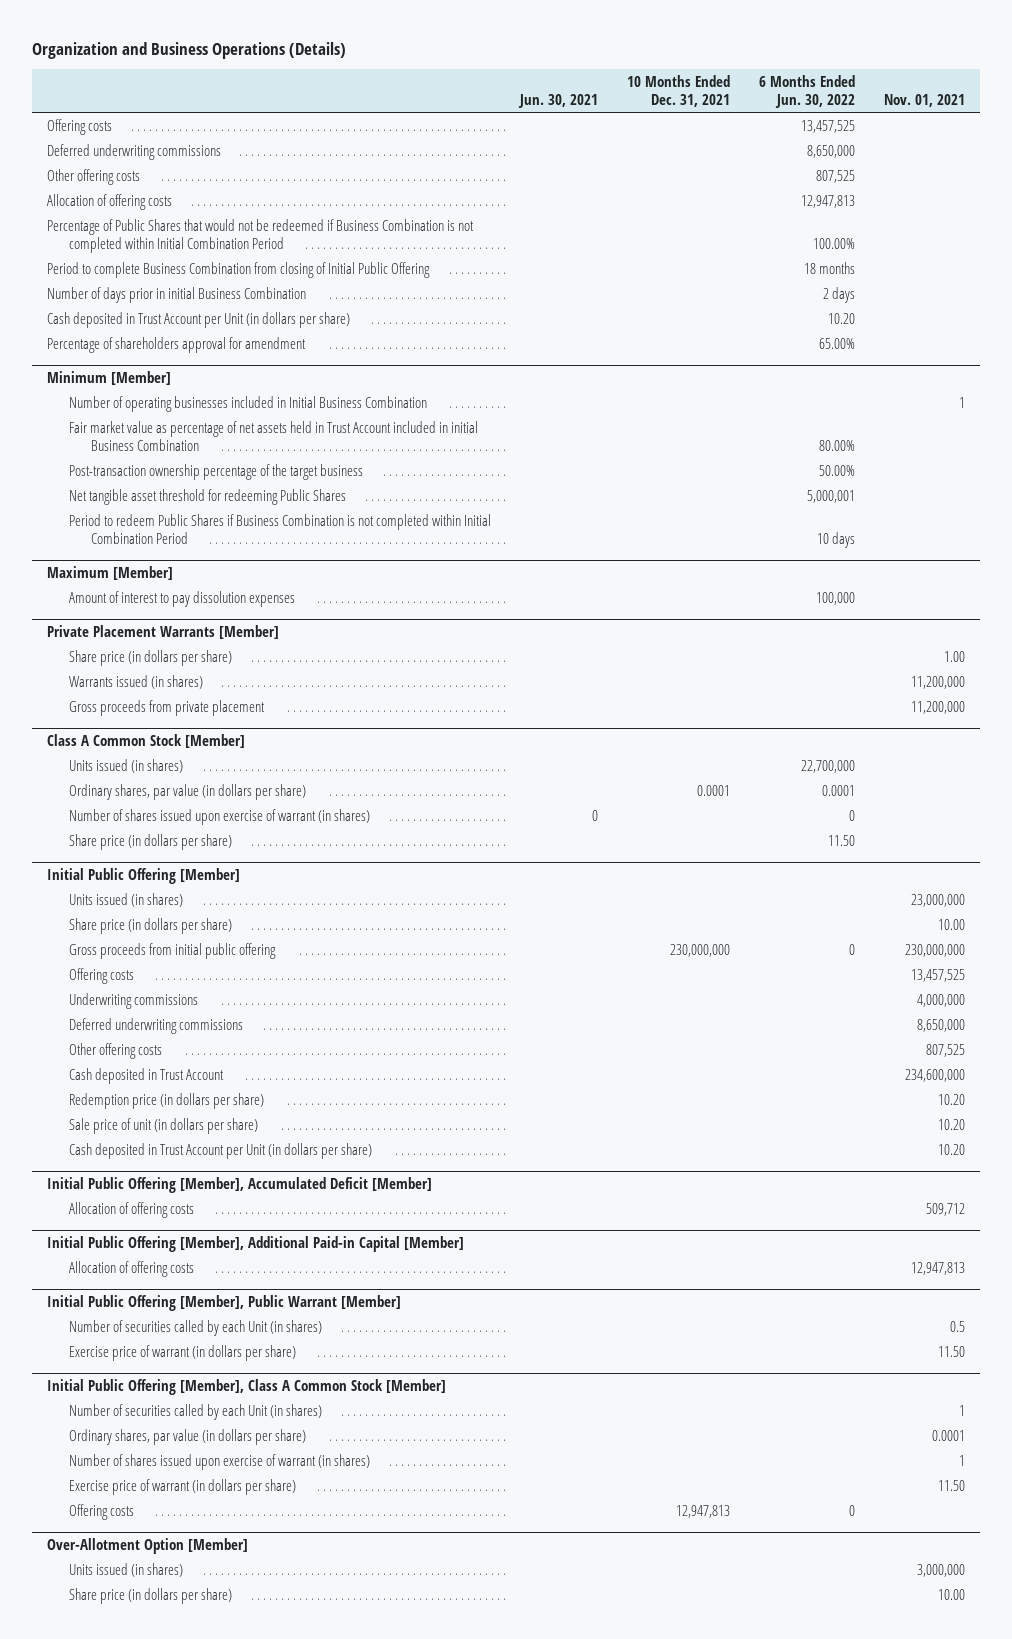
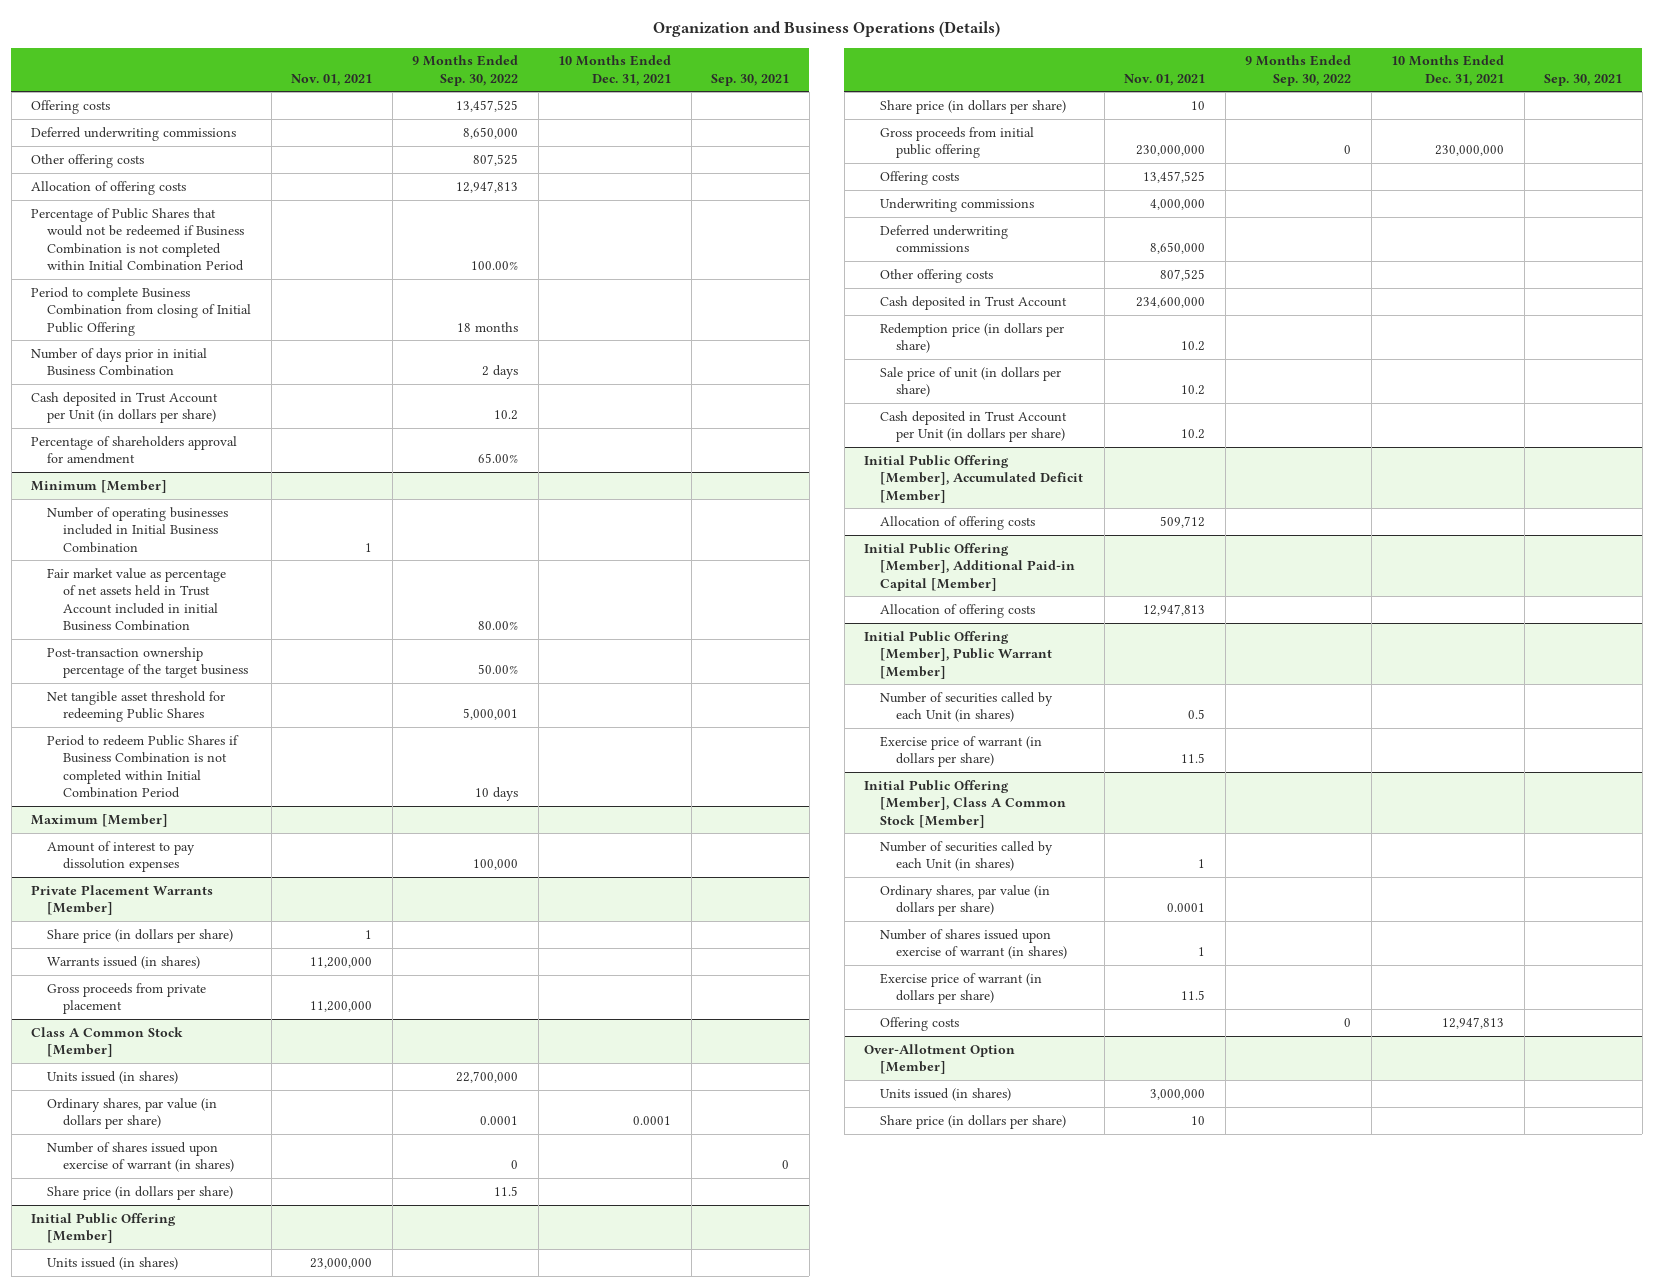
- | Jun. 30, 2021 | 10 Months Ended Dec. 31, 2021 | 6 Months Ended Jun. 30, 2022 | Nov. 01, 2021
+ | Nov. 01, 2021 | 9 Months Ended Sep. 30, 2022 | 10 Months Ended Dec. 31, 2021 | Sep. 30, 2021
@ Private Placement Warrants [Member]
- Share price (in dollars per share) | | | | 1.00
+ Share price (in dollars per share) | 1 | | |
@ Initial Public Offering [Member]
- Share price (in dollars per share) | | | | 10.00
+ Share price (in dollars per share) | 10 | | |
- Redemption price (in dollars per share) | | | | 10.20
- Sale price of unit (in dollars per share) | | | | 10.20
- Cash deposited in Trust Account per Unit (in dollars per share) | | | | 10.20
+ Redemption price (in dollars per share) | 10.2 | | |
+ Sale price of unit (in dollars per share) | 10.2 | | |
+ Cash deposited in Trust Account per Unit (in dollars per share) | 10.2 | | |
@ Initial Public Offering [Member], Public Warrant [Member]
- Exercise price of warrant (in dollars per share) | | | | 11.50
+ Exercise price of warrant (in dollars per share) | 11.5 | | |
@ Initial Public Offering [Member], Class A Common Stock [Member]
- Exercise price of warrant (in dollars per share) | | | | 11.50
+ Exercise price of warrant (in dollars per share) | 11.5 | | |
@ Over-Allotment Option [Member]
- Share price (in dollars per share) | | | | 10.00
+ Share price (in dollars per share) | 10 | | |

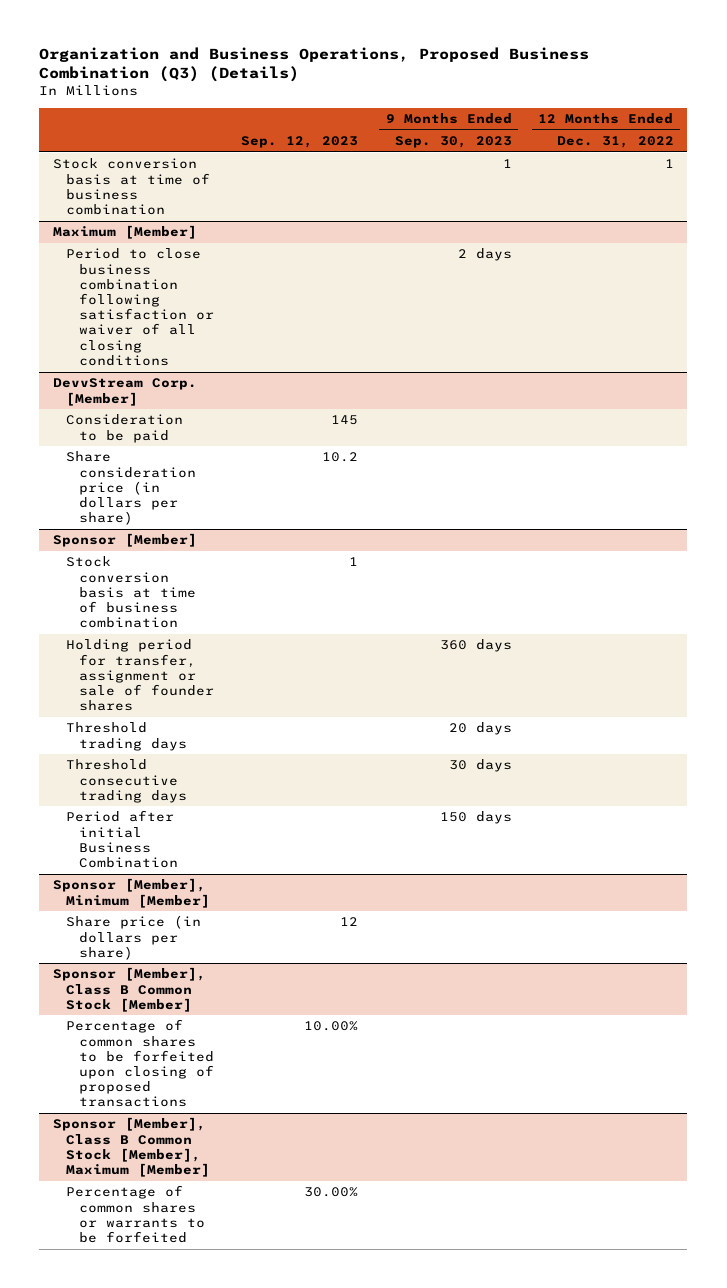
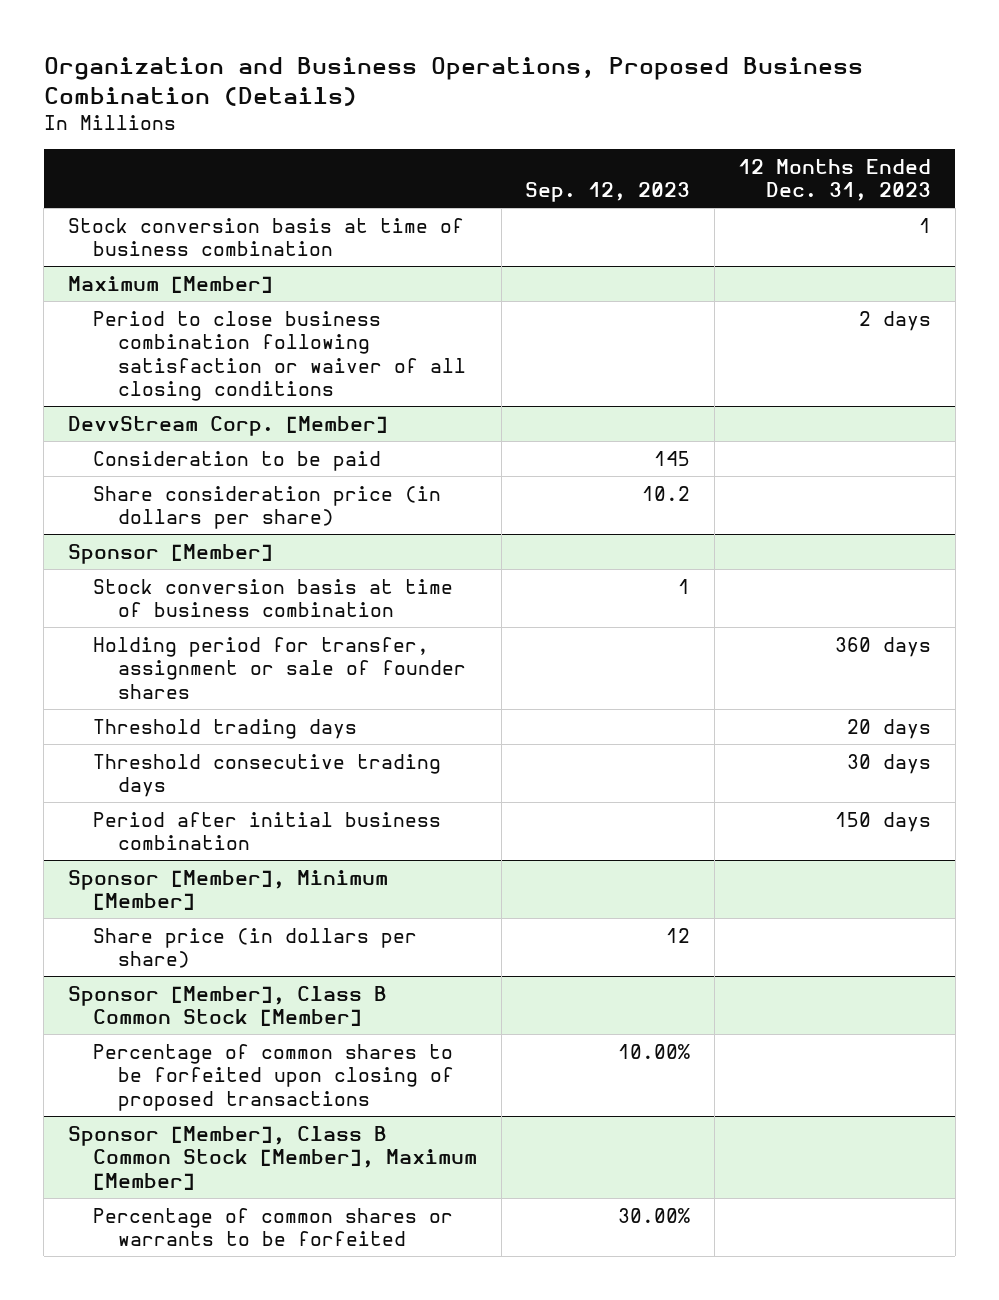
- Organization and Business Operations, Proposed Business Combination (Q3) (Details)
+ Organization and Business Operations, Proposed Business Combination (Details)
- | Sep. 12, 2023 | 9 Months Ended Sep. 30, 2023 | 12 Months Ended Dec. 31, 2022
+ | Sep. 12, 2023 | 12 Months Ended Dec. 31, 2023
@ Sponsor [Member]
- Period after initial Business Combination | | 150 days |
+ Period after initial business combination | | 150 days

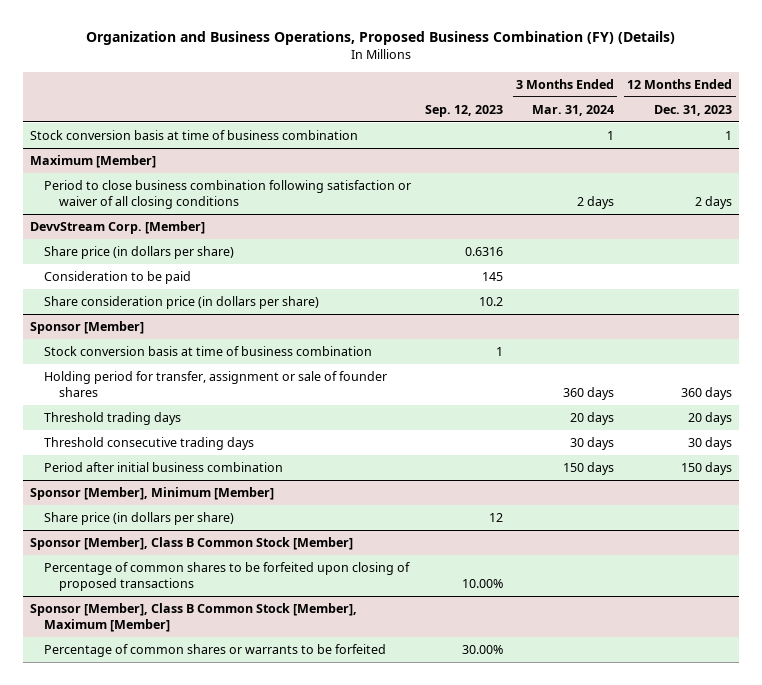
- Organization and Business Operations, Proposed Business Combination (Details)
+ Organization and Business Operations, Proposed Business Combination (FY) (Details)
- | Sep. 12, 2023 | 12 Months Ended Dec. 31, 2023
+ | Sep. 12, 2023 | 3 Months Ended Mar. 31, 2024 | 12 Months Ended Dec. 31, 2023
@ DevvStream Corp. [Member]
+ Share price (in dollars per share) | 0.6316 | |

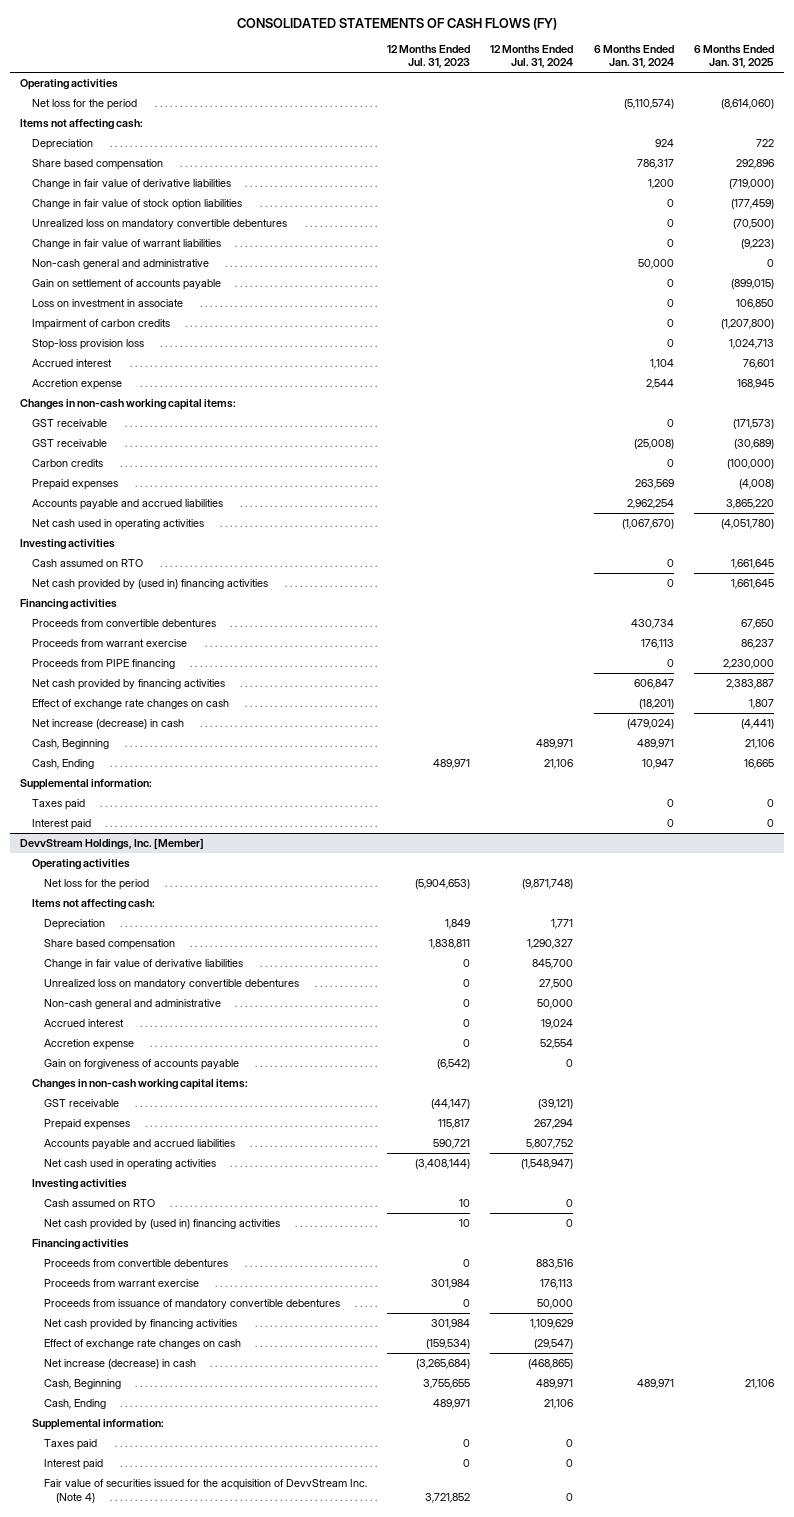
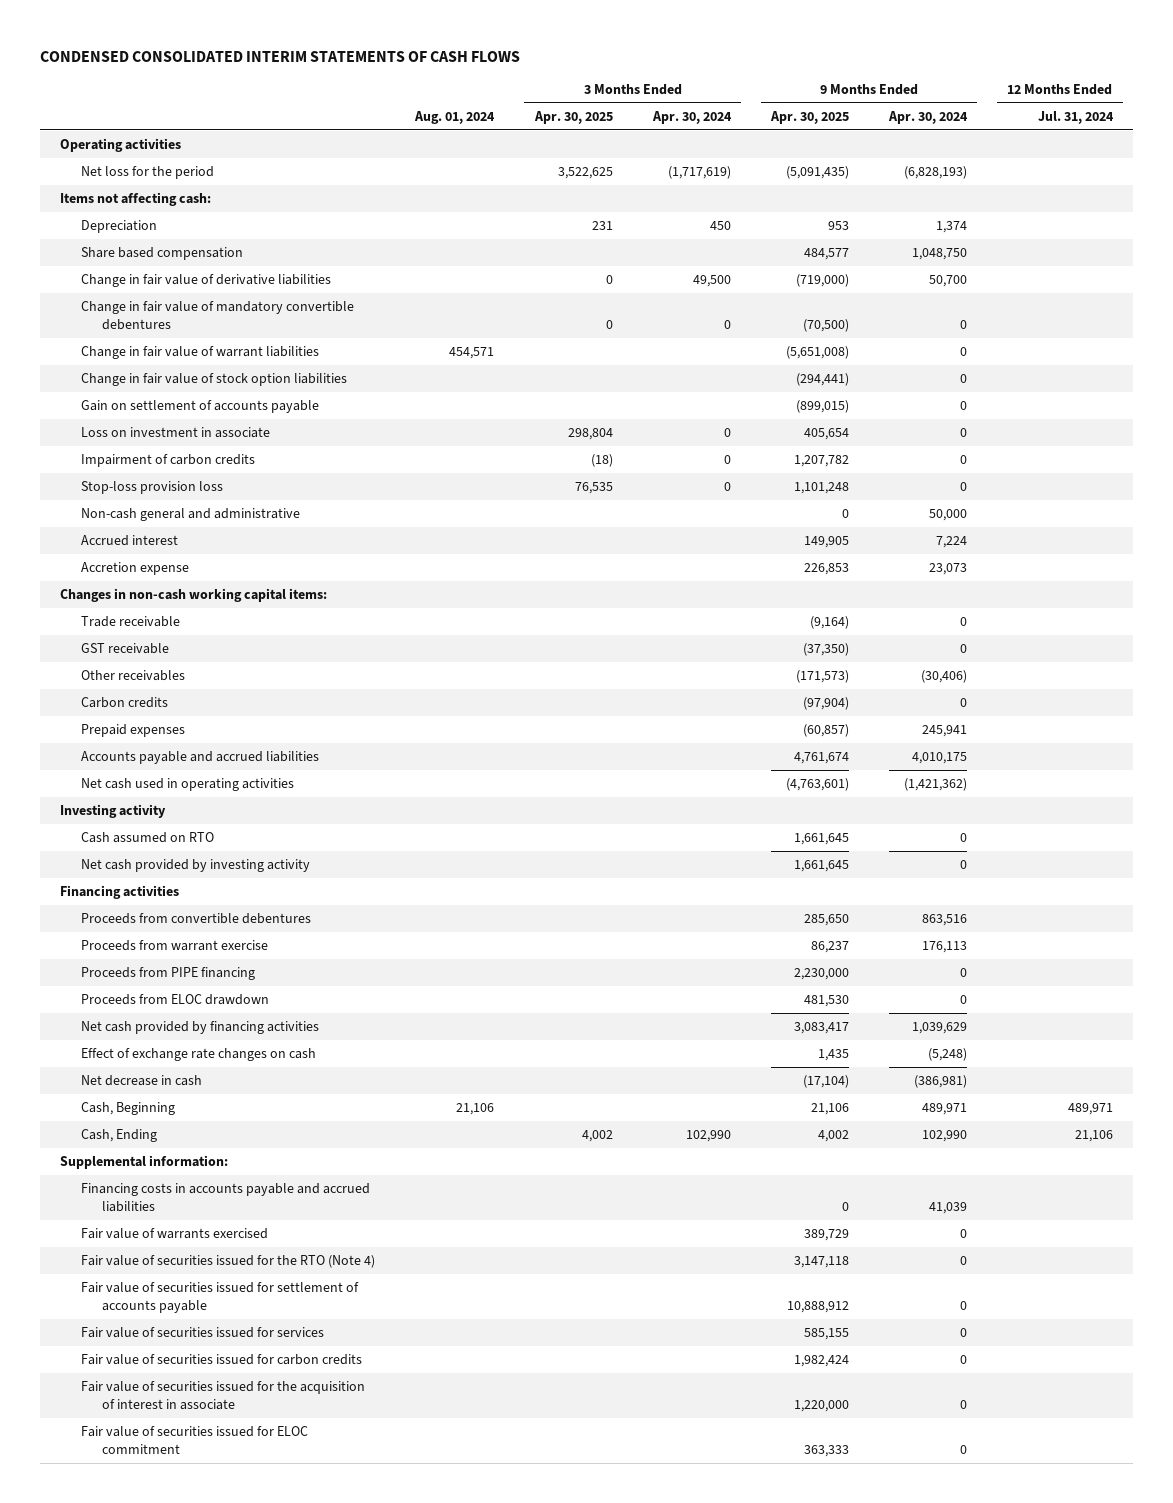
- CONSOLIDATED STATEMENTS OF CASH FLOWS (FY)
+ CONDENSED CONSOLIDATED INTERIM STATEMENTS OF CASH FLOWS
- | 12 Months Ended Jul. 31, 2023 | 12 Months Ended Jul. 31, 2024 | 6 Months Ended Jan. 31, 2024 | 6 Months Ended Jan. 31, 2025
+ | Aug. 01, 2024 | 3 Months Ended Apr. 30, 2025 | 3 Months Ended Apr. 30, 2024 | 9 Months Ended Apr. 30, 2025 | 9 Months Ended Apr. 30, 2024 | 12 Months Ended Jul. 31, 2024
- Unrealized loss on mandatory convertible debentures | | | 0 | (70,500)
+ Change in fair value of mandatory convertible debentures | | 0 | 0 | (70,500) | 0 |
moved down: Change in fair value of stock option liabilities | | | | (294,441) | 0 |
moved down: Non-cash general and administrative | | | | 0 | 50,000 |
- GST receivable | | | 0 | (171,573)
+ Trade receivable | | | | (9,164) | 0 |
+ Other receivables | | | | (171,573) | (30,406) |
- Investing activities
+ Investing activity
- Net cash provided by (used in) financing activities | | | 0 | 1,661,645
+ Net cash provided by investing activity | | | | 1,661,645 | 0 |
+ Proceeds from ELOC drawdown | | | | 481,530 | 0 |
- Net increase (decrease) in cash | | | (479,024) | (4,441)
+ Net decrease in cash | | | | (17,104) | (386,981) |
- Taxes paid | | | 0 | 0
- Interest paid | | | 0 | 0
- DevvStream Holdings, Inc. [Member]
- Operating activities
- Net loss for the period | (5,904,653) | (9,871,748) | |
- Items not affecting cash:
- Depreciation | 1,849 | 1,771 | |
- Share based compensation | 1,838,811 | 1,290,327 | |
- Change in fair value of derivative liabilities | 0 | 845,700 | |
- Unrealized loss on mandatory convertible debentures | 0 | 27,500 | |
- Non-cash general and administrative | 0 | 50,000 | |
- Accrued interest | 0 | 19,024 | |
- Accretion expense | 0 | 52,554 | |
- Gain on forgiveness of accounts payable | (6,542) | 0 | |
- Changes in non-cash working capital items:
- GST receivable | (44,147) | (39,121) | |
- Prepaid expenses | 115,817 | 267,294 | |
- Accounts payable and accrued liabilities | 590,721 | 5,807,752 | |
- Net cash used in operating activities | (3,408,144) | (1,548,947) | |
- Investing activities
- Cash assumed on RTO | 10 | 0 | |
- Net cash provided by (used in) financing activities | 10 | 0 | |
- Financing activities
- Proceeds from convertible debentures | 0 | 883,516 | |
- Proceeds from warrant exercise | 301,984 | 176,113 | |
- Proceeds from issuance of mandatory convertible debentures | 0 | 50,000 | |
- Net cash provided by financing activities | 301,984 | 1,109,629 | |
- Effect of exchange rate changes on cash | (159,534) | (29,547) | |
- Net increase (decrease) in cash | (3,265,684) | (468,865) | |
- Cash, Beginning | 3,755,655 | 489,971 | 489,971 | 21,106
- Cash, Ending | 489,971 | 21,106 | |
- Supplemental information:
- Taxes paid | 0 | 0 | |
- Interest paid | 0 | 0 | |
- Fair value of securities issued for the acquisition of DevvStream Inc. (Note 4) | 3,721,852 | 0 | |
+ Financing costs in accounts payable and accrued liabilities | | | | 0 | 41,039 |
+ Fair value of warrants exercised | | | | 389,729 | 0 |
+ Fair value of securities issued for the RTO (Note 4) | | | | 3,147,118 | 0 |
+ Fair value of securities issued for settlement of accounts payable | | | | 10,888,912 | 0 |
+ Fair value of securities issued for services | | | | 585,155 | 0 |
+ Fair value of securities issued for carbon credits | | | | 1,982,424 | 0 |
+ Fair value of securities issued for the acquisition of interest in associate | | | | 1,220,000 | 0 |
+ Fair value of securities issued for ELOC commitment | | | | 363,333 | 0 |

